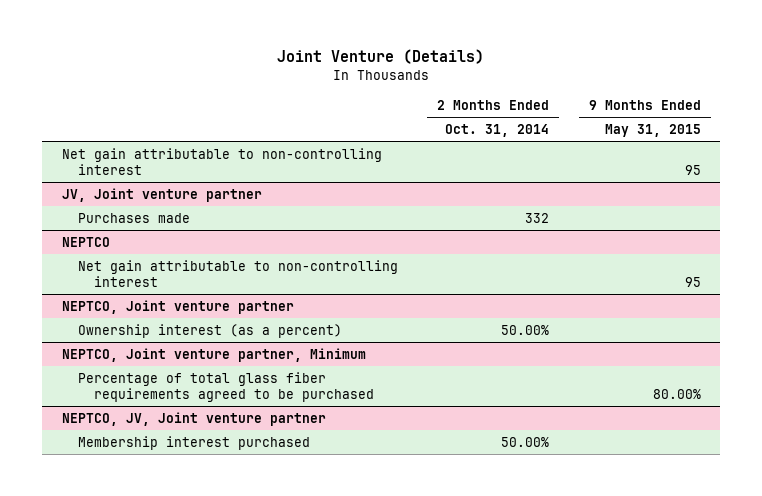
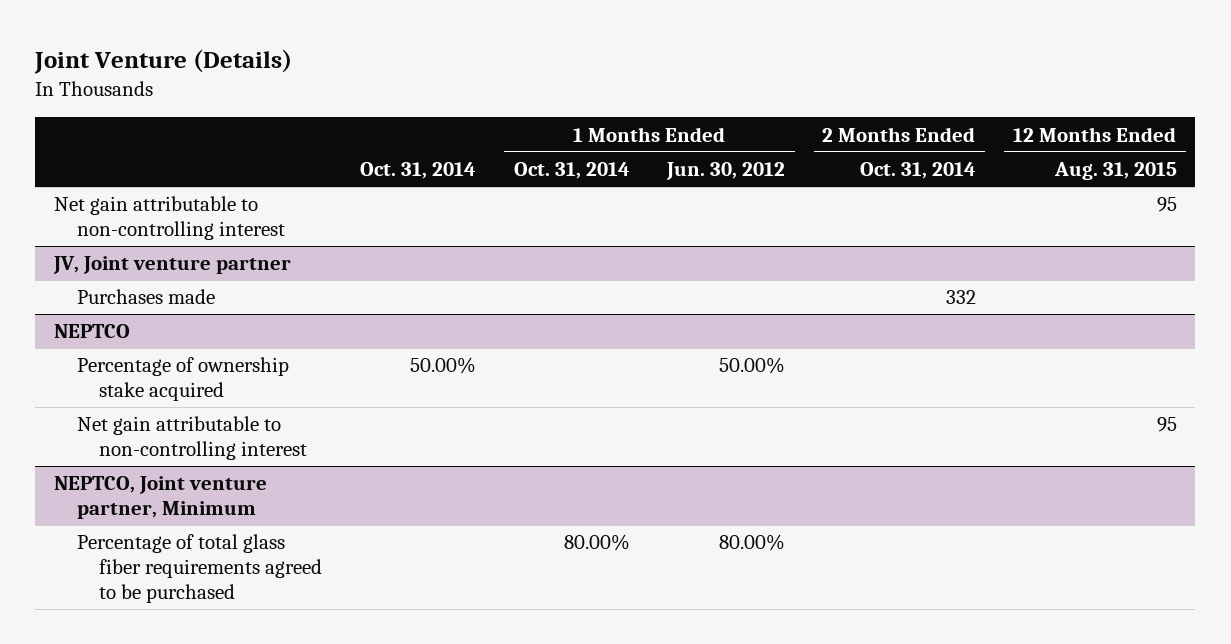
- | 2 Months Ended Oct. 31, 2014 | 9 Months Ended May 31, 2015
+ | Oct. 31, 2014 | 1 Months Ended Oct. 31, 2014 | 1 Months Ended Jun. 30, 2012 | 2 Months Ended Oct. 31, 2014 | 12 Months Ended Aug. 31, 2015
@ NEPTCO
+ Percentage of ownership stake acquired | 50.00% | | 50.00% | |
- NEPTCO, Joint venture partner
- Ownership interest (as a percent) | 50.00% |
- NEPTCO, JV, Joint venture partner
- Membership interest purchased | 50.00% |

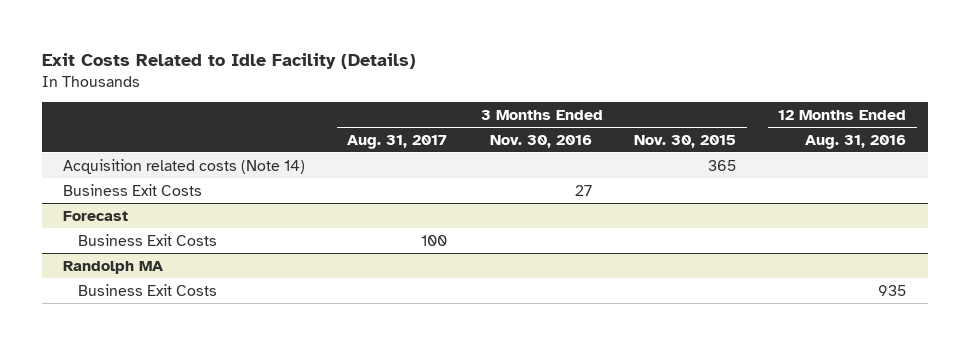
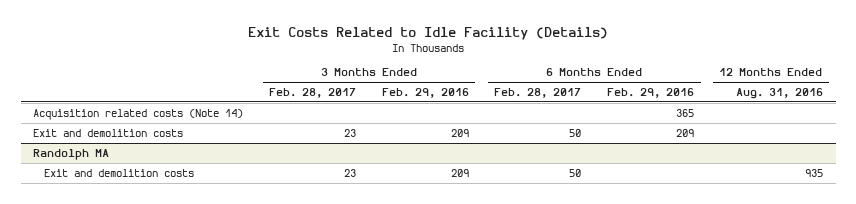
- | 3 Months Ended Aug. 31, 2017 | 3 Months Ended Nov. 30, 2016 | 3 Months Ended Nov. 30, 2015 | 12 Months Ended Aug. 31, 2016
+ | 3 Months Ended Feb. 28, 2017 | 3 Months Ended Feb. 29, 2016 | 6 Months Ended Feb. 28, 2017 | 6 Months Ended Feb. 29, 2016 | 12 Months Ended Aug. 31, 2016
- Business Exit Costs | | 27 | |
- Forecast
- Business Exit Costs | 100 | | |
+ Exit and demolition costs | 23 | 209 | 50 | 209 |
@ Randolph MA
- Business Exit Costs | | | | 935
+ Exit and demolition costs | 23 | 209 | 50 | | 935

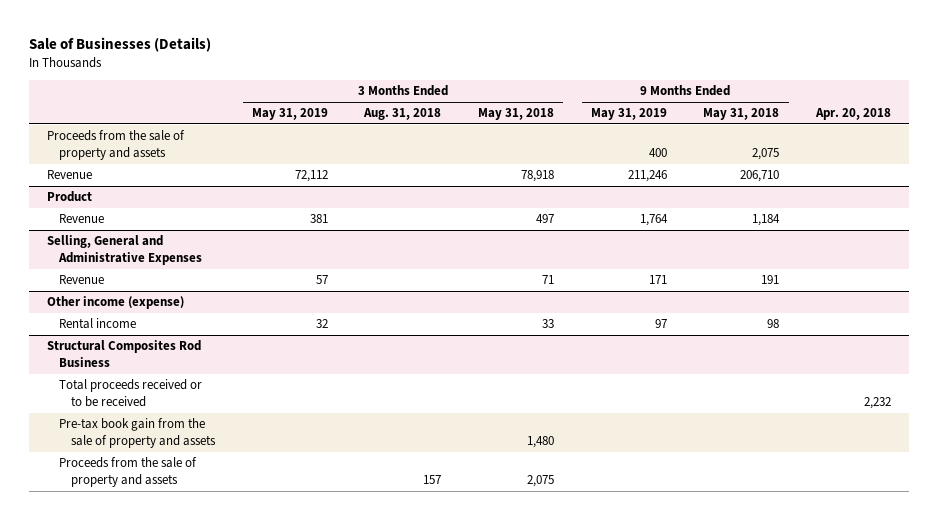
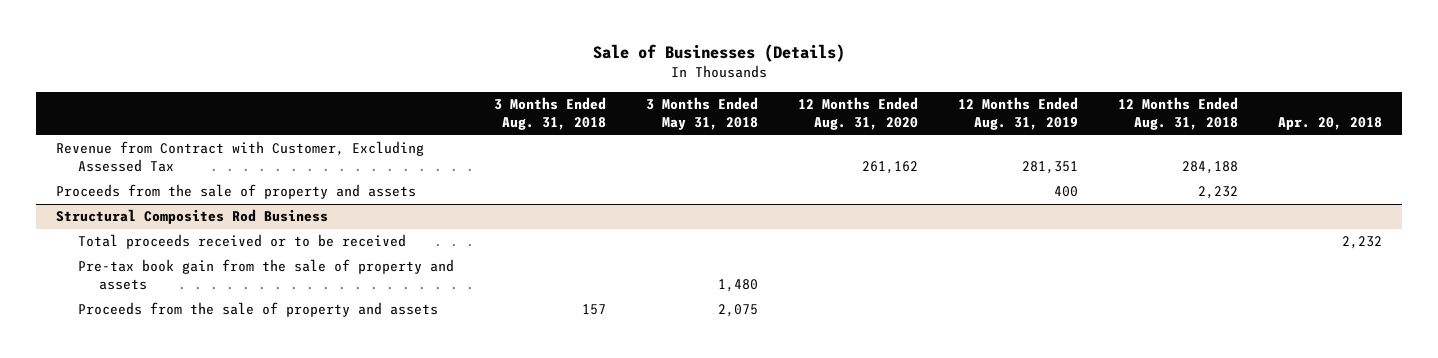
- | 3 Months Ended May 31, 2019 | 3 Months Ended Aug. 31, 2018 | 3 Months Ended May 31, 2018 | 9 Months Ended May 31, 2019 | 9 Months Ended May 31, 2018 | Apr. 20, 2018
+ | 3 Months Ended Aug. 31, 2018 | 3 Months Ended May 31, 2018 | 12 Months Ended Aug. 31, 2020 | 12 Months Ended Aug. 31, 2019 | 12 Months Ended Aug. 31, 2018 | Apr. 20, 2018
+ Revenue from Contract with Customer, Excluding Assessed Tax | | | 261,162 | 281,351 | 284,188 |
- Revenue | 72,112 | | 78,918 | 211,246 | 206,710 |
- Product
- Revenue | 381 | | 497 | 1,764 | 1,184 |
- Selling, General and Administrative Expenses
- Revenue | 57 | | 71 | 171 | 191 |
- Other income (expense)
- Rental income | 32 | | 33 | 97 | 98 |

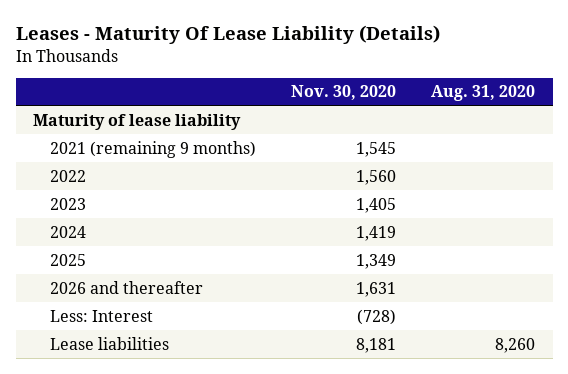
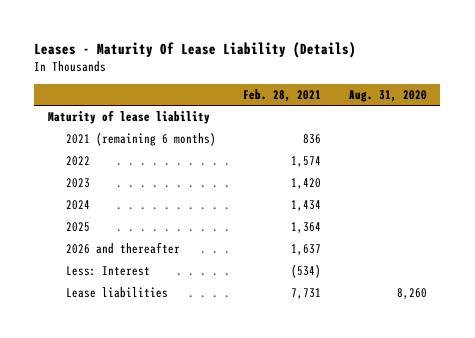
- | Nov. 30, 2020 | Aug. 31, 2020
+ | Feb. 28, 2021 | Aug. 31, 2020
- 2021 (remaining 9 months) | 1,545 |
+ 2021 (remaining 6 months) | 836 |

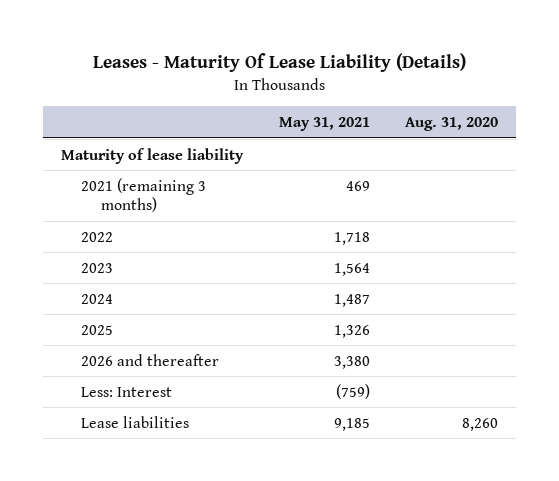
- | Feb. 28, 2021 | Aug. 31, 2020
+ | May 31, 2021 | Aug. 31, 2020
- 2021 (remaining 6 months) | 836 |
+ 2021 (remaining 3 months) | 469 |

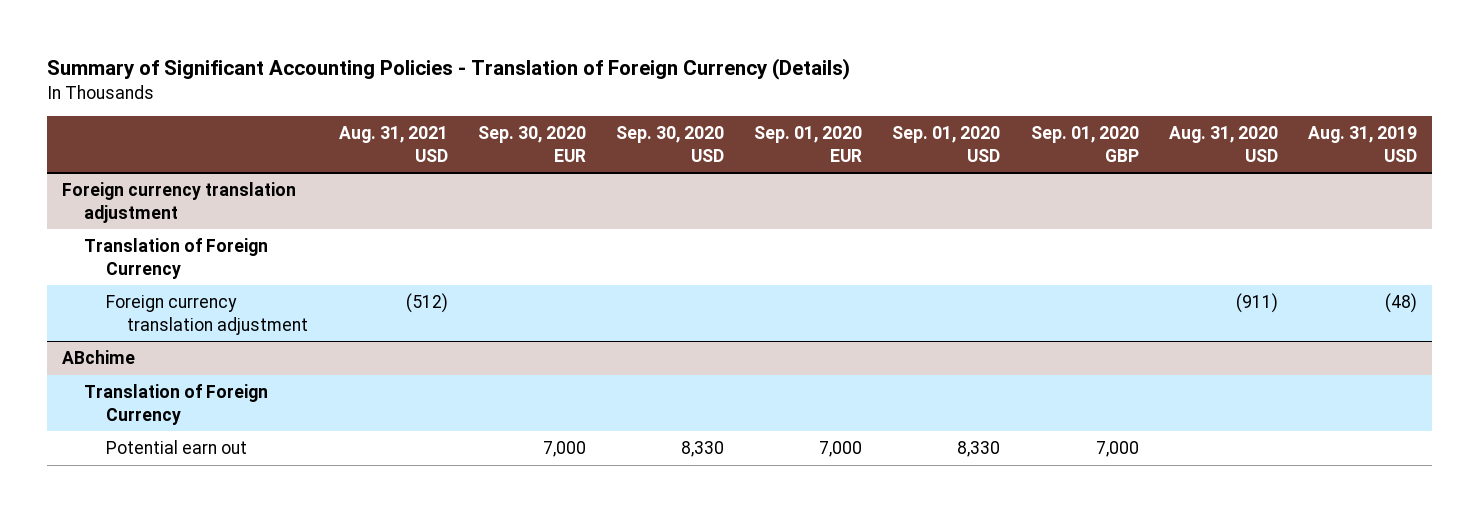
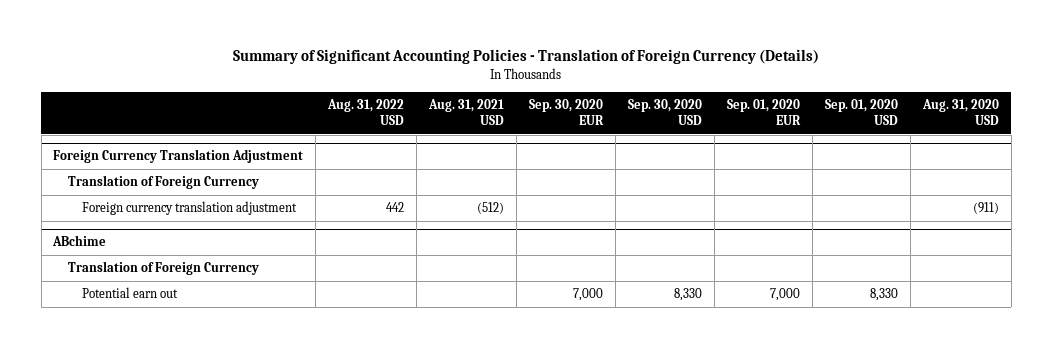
- | Aug. 31, 2021 USD | Sep. 30, 2020 EUR | Sep. 30, 2020 USD | Sep. 01, 2020 EUR | Sep. 01, 2020 USD | Sep. 01, 2020 GBP | Aug. 31, 2020 USD | Aug. 31, 2019 USD
+ | Aug. 31, 2022 USD | Aug. 31, 2021 USD | Sep. 30, 2020 EUR | Sep. 30, 2020 USD | Sep. 01, 2020 EUR | Sep. 01, 2020 USD | Aug. 31, 2020 USD
- Foreign currency translation adjustment
+ Foreign Currency Translation Adjustment

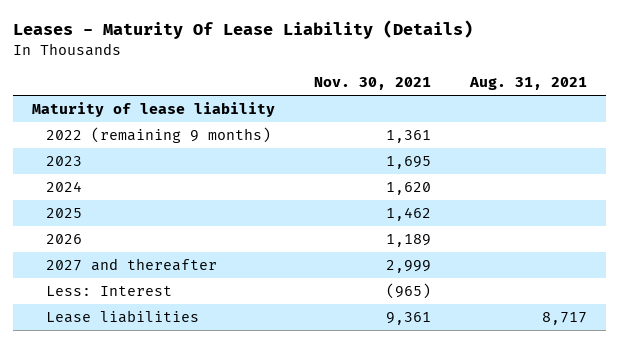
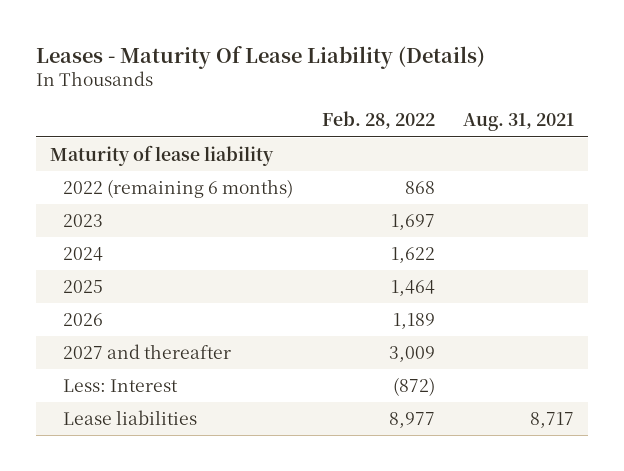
- | Nov. 30, 2021 | Aug. 31, 2021
+ | Feb. 28, 2022 | Aug. 31, 2021
- 2022 (remaining 9 months) | 1,361 |
+ 2022 (remaining 6 months) | 868 |

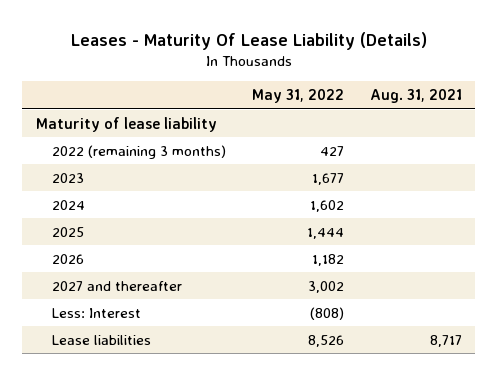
- | Feb. 28, 2022 | Aug. 31, 2021
+ | May 31, 2022 | Aug. 31, 2021
- 2022 (remaining 6 months) | 868 |
+ 2022 (remaining 3 months) | 427 |

